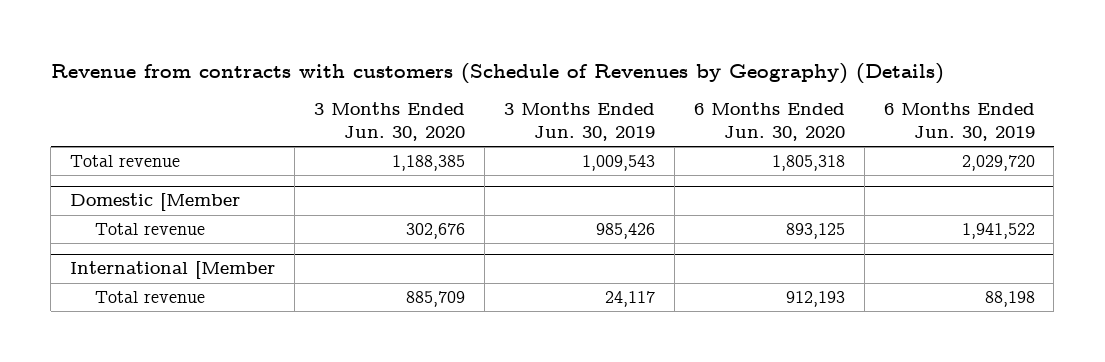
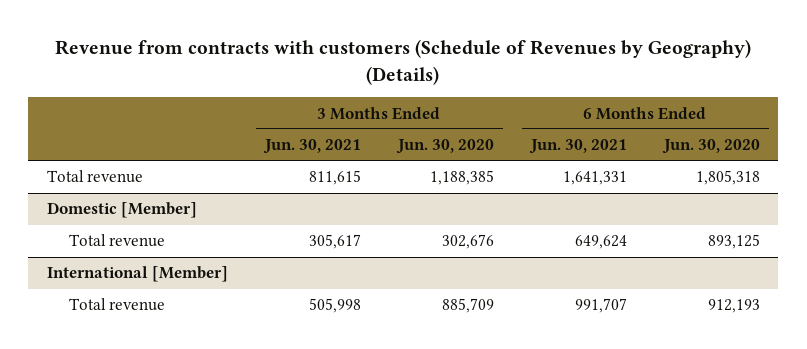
- | 3 Months Ended Jun. 30, 2020 | 3 Months Ended Jun. 30, 2019 | 6 Months Ended Jun. 30, 2020 | 6 Months Ended Jun. 30, 2019
+ | 3 Months Ended Jun. 30, 2021 | 3 Months Ended Jun. 30, 2020 | 6 Months Ended Jun. 30, 2021 | 6 Months Ended Jun. 30, 2020
- Domestic [Member
+ Domestic [Member]
- International [Member
+ International [Member]

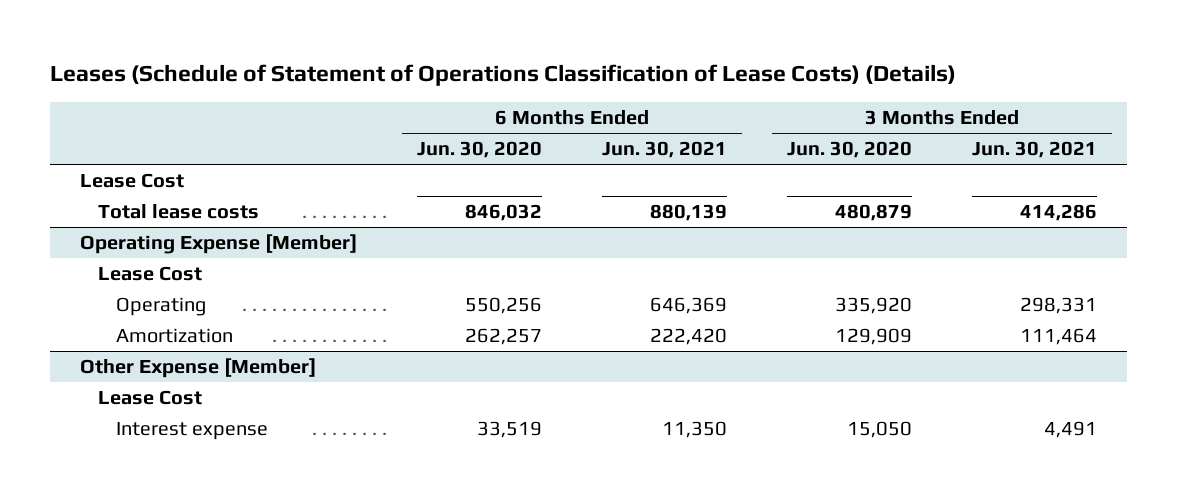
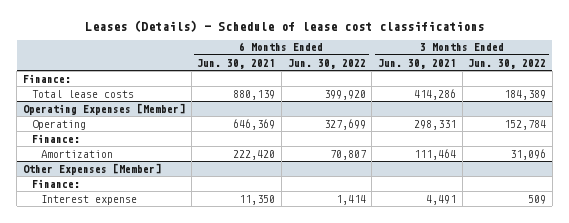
- Leases (Schedule of Statement of Operations Classification of Lease Costs) (Details)
+ Leases (Details) - Schedule of lease cost classifications
- | 6 Months Ended Jun. 30, 2020 | 6 Months Ended Jun. 30, 2021 | 3 Months Ended Jun. 30, 2020 | 3 Months Ended Jun. 30, 2021
+ | 6 Months Ended Jun. 30, 2021 | 6 Months Ended Jun. 30, 2022 | 3 Months Ended Jun. 30, 2021 | 3 Months Ended Jun. 30, 2022
- Lease Cost
+ Finance:
- Operating Expense [Member]
- Lease Cost
+ Operating Expenses [Member]
+ Finance:
- Other Expense [Member]
- Lease Cost
+ Other Expenses [Member]
+ Finance:

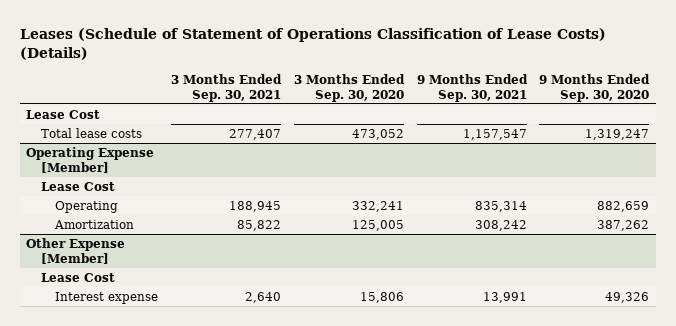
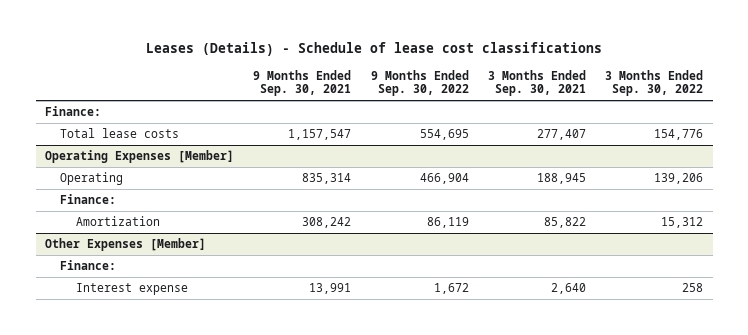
- Leases (Schedule of Statement of Operations Classification of Lease Costs) (Details)
+ Leases (Details) - Schedule of lease cost classifications
- | 3 Months Ended Sep. 30, 2021 | 3 Months Ended Sep. 30, 2020 | 9 Months Ended Sep. 30, 2021 | 9 Months Ended Sep. 30, 2020
+ | 9 Months Ended Sep. 30, 2021 | 9 Months Ended Sep. 30, 2022 | 3 Months Ended Sep. 30, 2021 | 3 Months Ended Sep. 30, 2022
- Lease Cost
+ Finance:
- Operating Expense [Member]
- Lease Cost
+ Operating Expenses [Member]
+ Finance:
- Other Expense [Member]
- Lease Cost
+ Other Expenses [Member]
+ Finance:

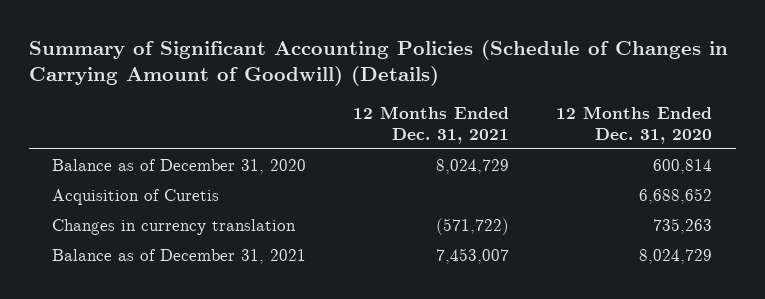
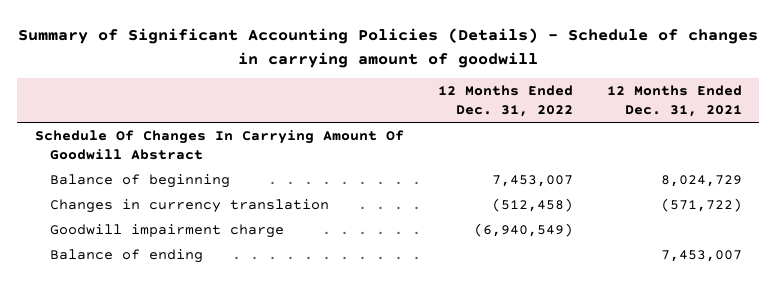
- Summary of Significant Accounting Policies (Schedule of Changes in Carrying Amount of Goodwill) (Details)
+ Summary of Significant Accounting Policies (Details) - Schedule of changes in carrying amount of goodwill
- | 12 Months Ended Dec. 31, 2021 | 12 Months Ended Dec. 31, 2020
+ | 12 Months Ended Dec. 31, 2022 | 12 Months Ended Dec. 31, 2021
- Balance as of December 31, 2020 | 8,024,729 | 600,814
- Acquisition of Curetis | | 6,688,652
+ Schedule Of Changes In Carrying Amount Of Goodwill Abstract
+ Balance of beginning | 7,453,007 | 8,024,729
- Balance as of December 31, 2021 | 7,453,007 | 8,024,729
+ Goodwill impairment charge | (6,940,549) |
+ Balance of ending | | 7,453,007

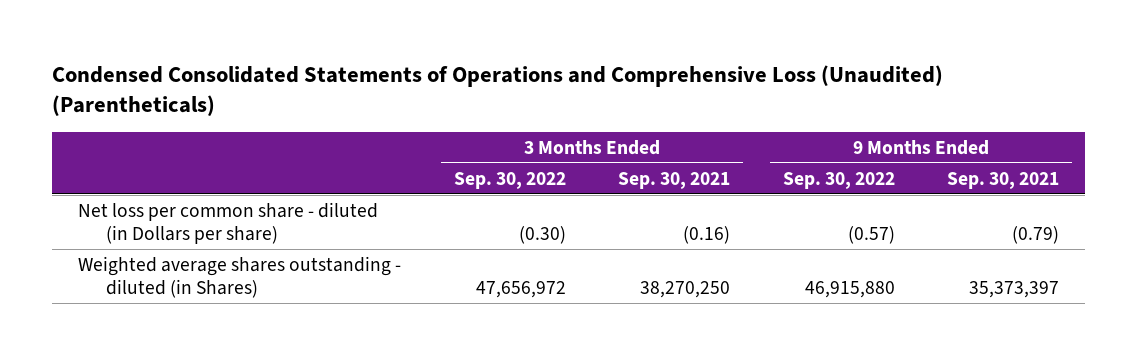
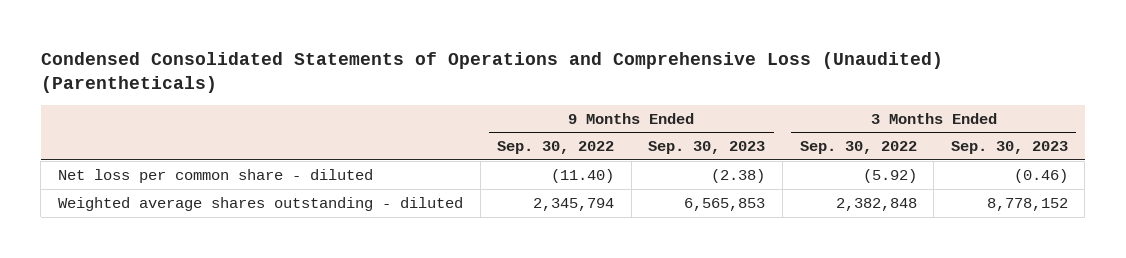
- | 3 Months Ended Sep. 30, 2022 | 3 Months Ended Sep. 30, 2021 | 9 Months Ended Sep. 30, 2022 | 9 Months Ended Sep. 30, 2021
+ | 9 Months Ended Sep. 30, 2022 | 9 Months Ended Sep. 30, 2023 | 3 Months Ended Sep. 30, 2022 | 3 Months Ended Sep. 30, 2023
- Net loss per common share - diluted (in Dollars per share) | (0.30) | (0.16) | (0.57) | (0.79)
- Weighted average shares outstanding - diluted (in Shares) | 47,656,972 | 38,270,250 | 46,915,880 | 35,373,397
+ Net loss per common share - diluted | (11.40) | (2.38) | (5.92) | (0.46)
+ Weighted average shares outstanding - diluted | 2,345,794 | 6,565,853 | 2,382,848 | 8,778,152

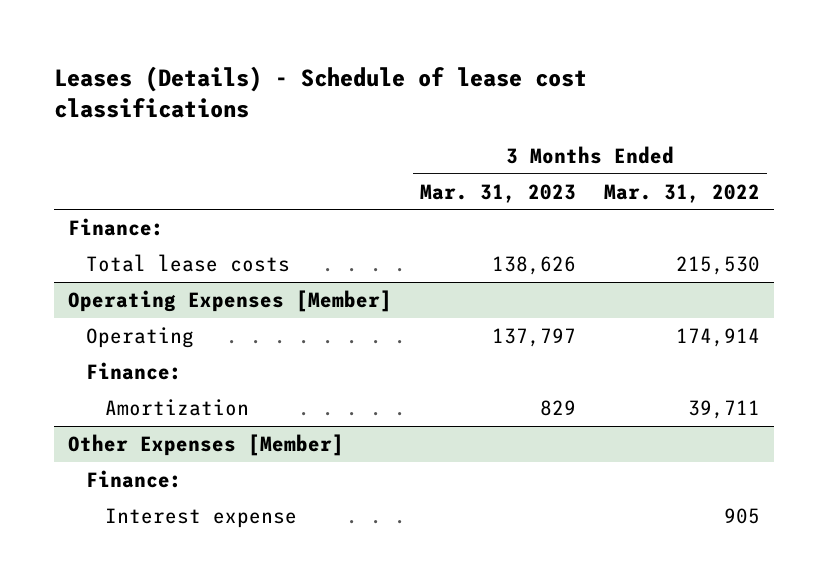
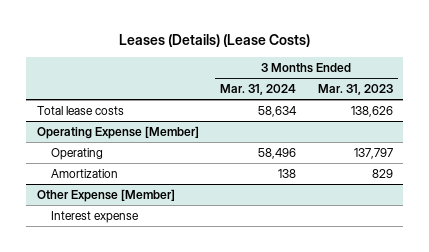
- Leases (Details) - Schedule of lease cost classifications
+ Leases (Details) (Lease Costs)
- | 3 Months Ended Mar. 31, 2023 | 3 Months Ended Mar. 31, 2022
+ | 3 Months Ended Mar. 31, 2024 | 3 Months Ended Mar. 31, 2023
- Finance:
- Operating Expenses [Member]
+ Operating Expense [Member]
- Finance:
- Other Expenses [Member]
- Finance:
+ Other Expense [Member]

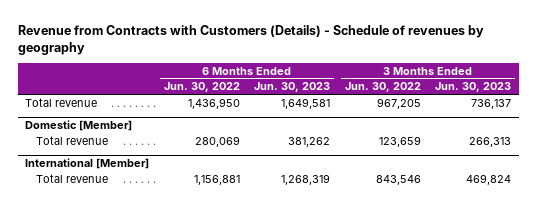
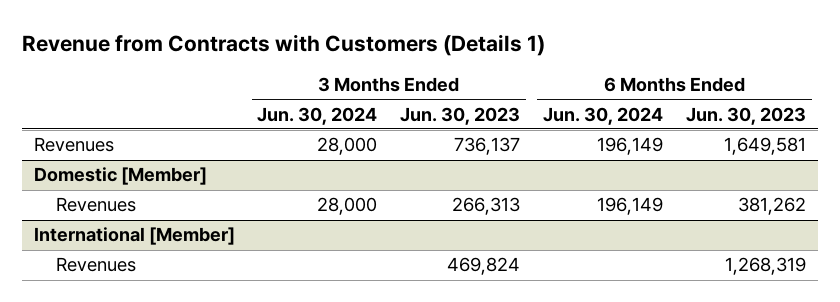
- Revenue from Contracts with Customers (Details) - Schedule of revenues by geography
+ Revenue from Contracts with Customers (Details 1)
- | 6 Months Ended Jun. 30, 2022 | 6 Months Ended Jun. 30, 2023 | 3 Months Ended Jun. 30, 2022 | 3 Months Ended Jun. 30, 2023
+ | 3 Months Ended Jun. 30, 2024 | 3 Months Ended Jun. 30, 2023 | 6 Months Ended Jun. 30, 2024 | 6 Months Ended Jun. 30, 2023
- Total revenue | 1,436,950 | 1,649,581 | 967,205 | 736,137
+ Revenues | 28,000 | 736,137 | 196,149 | 1,649,581
@ Domestic [Member]
- Total revenue | 280,069 | 381,262 | 123,659 | 266,313
+ Revenues | 28,000 | 266,313 | 196,149 | 381,262
@ International [Member]
- Total revenue | 1,156,881 | 1,268,319 | 843,546 | 469,824
+ Revenues | | 469,824 | | 1,268,319

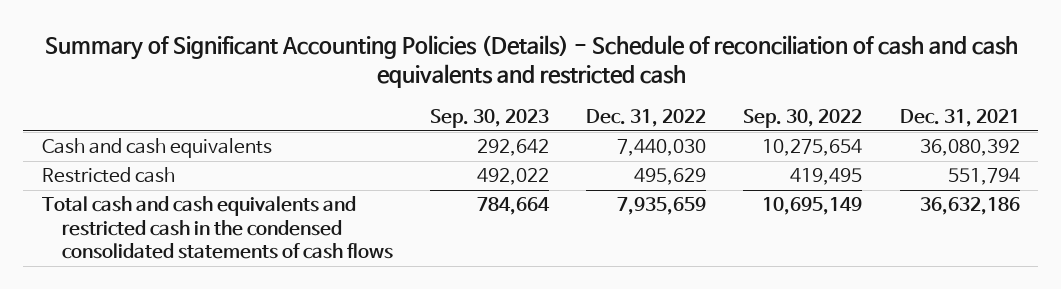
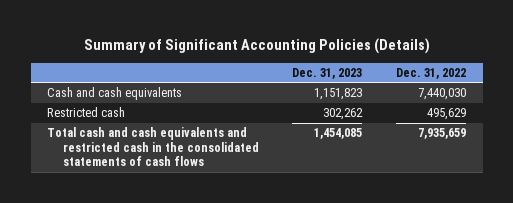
- Summary of Significant Accounting Policies (Details) - Schedule of reconciliation of cash and cash equivalents and restricted cash
+ Summary of Significant Accounting Policies (Details)
- | Sep. 30, 2023 | Dec. 31, 2022 | Sep. 30, 2022 | Dec. 31, 2021
+ | Dec. 31, 2023 | Dec. 31, 2022
- Total cash and cash equivalents and restricted cash in the condensed consolidated statements of cash flows | 784,664 | 7,935,659 | 10,695,149 | 36,632,186
+ Total cash and cash equivalents and restricted cash in the consolidated statements of cash flows | 1,454,085 | 7,935,659

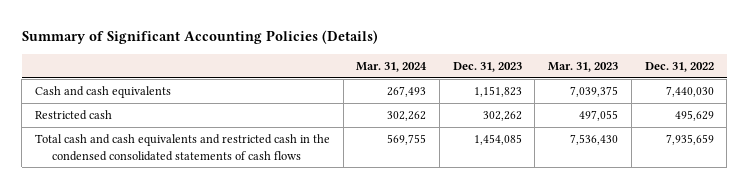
- | Dec. 31, 2023 | Dec. 31, 2022
+ | Mar. 31, 2024 | Dec. 31, 2023 | Mar. 31, 2023 | Dec. 31, 2022
- Total cash and cash equivalents and restricted cash in the consolidated statements of cash flows | 1,454,085 | 7,935,659
+ Total cash and cash equivalents and restricted cash in the condensed consolidated statements of cash flows | 569,755 | 1,454,085 | 7,536,430 | 7,935,659

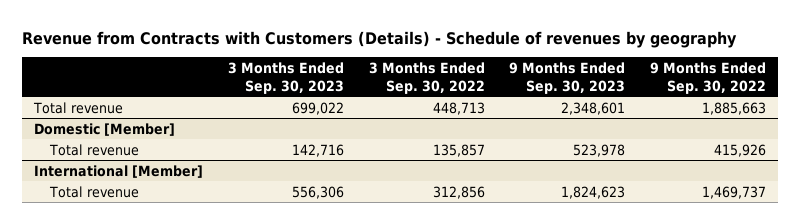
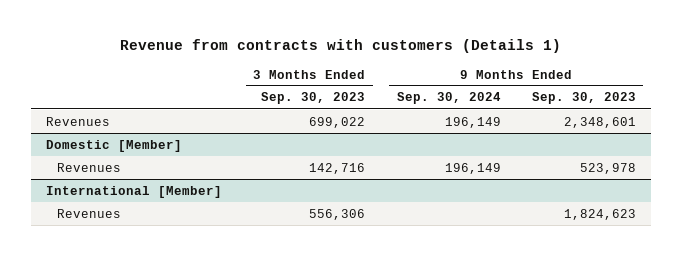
- Revenue from Contracts with Customers (Details) - Schedule of revenues by geography
+ Revenue from contracts with customers (Details 1)
- | 3 Months Ended Sep. 30, 2023 | 3 Months Ended Sep. 30, 2022 | 9 Months Ended Sep. 30, 2023 | 9 Months Ended Sep. 30, 2022
+ | 3 Months Ended Sep. 30, 2023 | 9 Months Ended Sep. 30, 2024 | 9 Months Ended Sep. 30, 2023
- Total revenue | 699,022 | 448,713 | 2,348,601 | 1,885,663
+ Revenues | 699,022 | 196,149 | 2,348,601
@ Domestic [Member]
- Total revenue | 142,716 | 135,857 | 523,978 | 415,926
+ Revenues | 142,716 | 196,149 | 523,978
@ International [Member]
- Total revenue | 556,306 | 312,856 | 1,824,623 | 1,469,737
+ Revenues | 556,306 | | 1,824,623

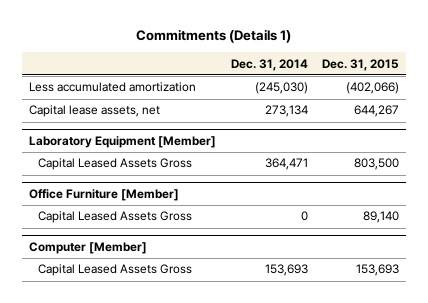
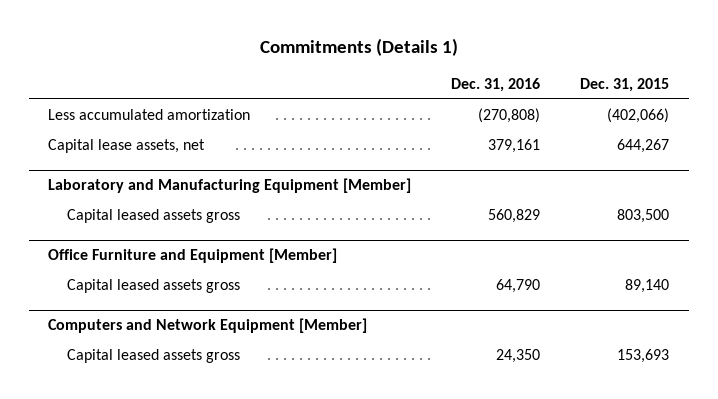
- | Dec. 31, 2014 | Dec. 31, 2015
+ | Dec. 31, 2016 | Dec. 31, 2015
- Laboratory Equipment [Member]
- Capital Leased Assets Gross | 364,471 | 803,500
- Office Furniture [Member]
- Capital Leased Assets Gross | 0 | 89,140
- Computer [Member]
- Capital Leased Assets Gross | 153,693 | 153,693
+ Laboratory and Manufacturing Equipment [Member]
+ Capital leased assets gross | 560,829 | 803,500
+ Office Furniture and Equipment [Member]
+ Capital leased assets gross | 64,790 | 89,140
+ Computers and Network Equipment [Member]
+ Capital leased assets gross | 24,350 | 153,693

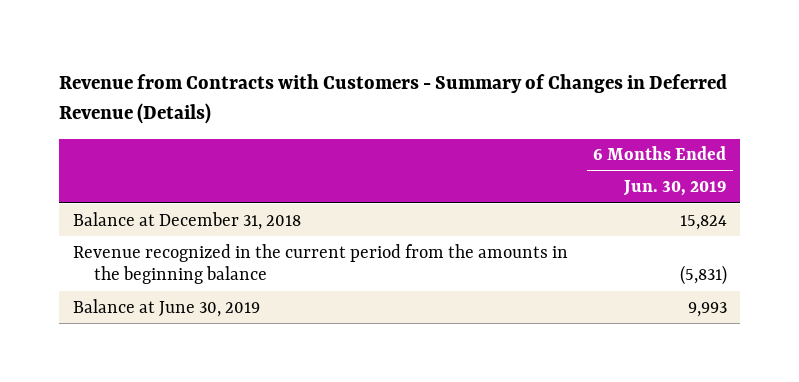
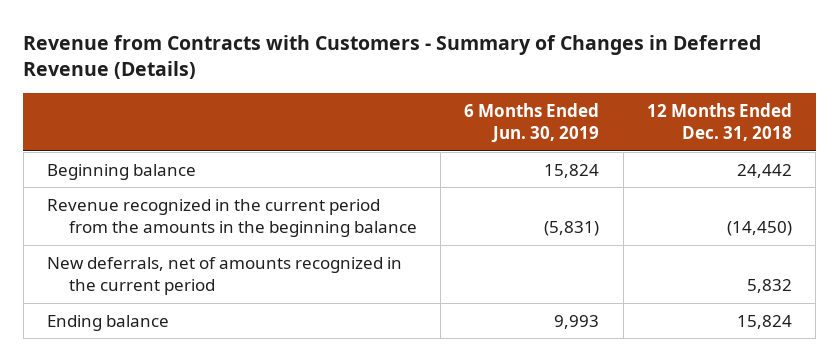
- | 6 Months Ended Jun. 30, 2019
+ | 6 Months Ended Jun. 30, 2019 | 12 Months Ended Dec. 31, 2018
- Balance at December 31, 2018 | 15,824
+ Beginning balance | 15,824 | 24,442
- Balance at June 30, 2019 | 9,993
+ New deferrals, net of amounts recognized in the current period | | 5,832
+ Ending balance | 9,993 | 15,824

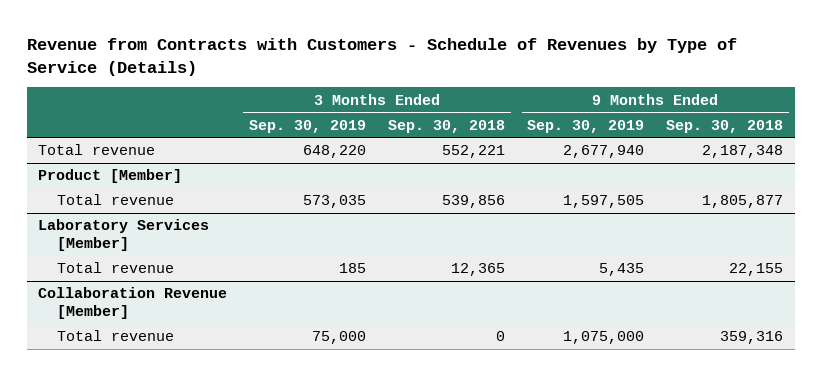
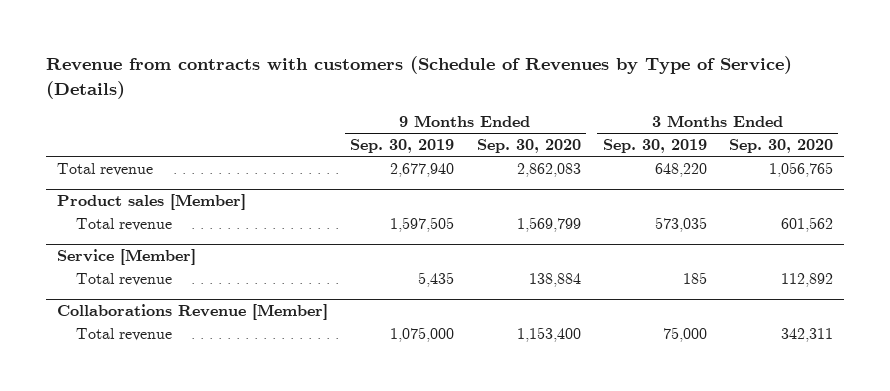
- Revenue from Contracts with Customers - Schedule of Revenues by Type of Service (Details)
+ Revenue from contracts with customers (Schedule of Revenues by Type of Service) (Details)
- | 3 Months Ended Sep. 30, 2019 | 3 Months Ended Sep. 30, 2018 | 9 Months Ended Sep. 30, 2019 | 9 Months Ended Sep. 30, 2018
+ | 9 Months Ended Sep. 30, 2019 | 9 Months Ended Sep. 30, 2020 | 3 Months Ended Sep. 30, 2019 | 3 Months Ended Sep. 30, 2020
- Product [Member]
+ Product sales [Member]
- Laboratory Services [Member]
+ Service [Member]
- Collaboration Revenue [Member]
+ Collaborations Revenue [Member]

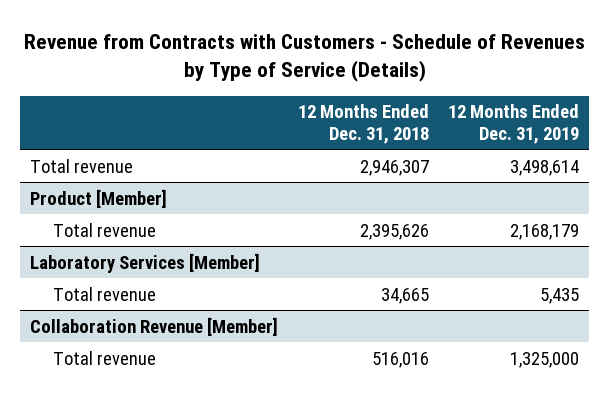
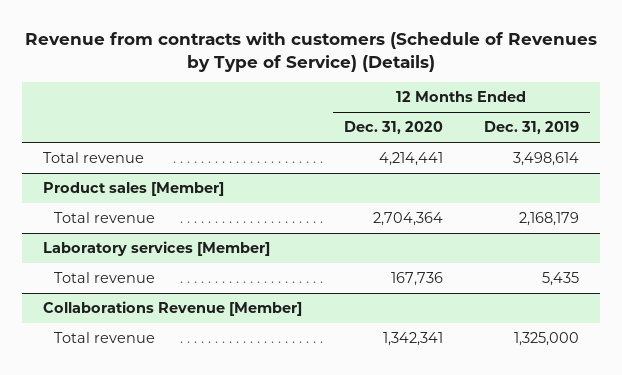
- Revenue from Contracts with Customers - Schedule of Revenues by Type of Service (Details)
+ Revenue from contracts with customers (Schedule of Revenues by Type of Service) (Details)
- | 12 Months Ended Dec. 31, 2018 | 12 Months Ended Dec. 31, 2019
+ | 12 Months Ended Dec. 31, 2020 | 12 Months Ended Dec. 31, 2019
- Product [Member]
+ Product sales [Member]
- Laboratory Services [Member]
+ Laboratory services [Member]
- Collaboration Revenue [Member]
+ Collaborations Revenue [Member]

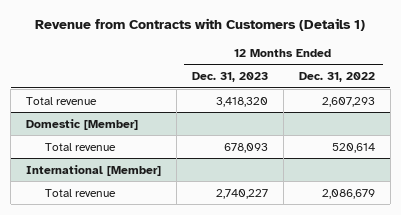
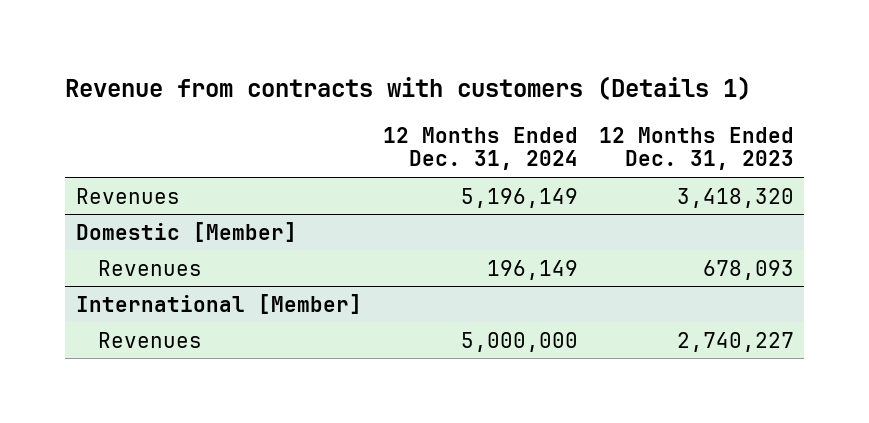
- Revenue from Contracts with Customers (Details 1)
+ Revenue from contracts with customers (Details 1)
- | 12 Months Ended Dec. 31, 2023 | 12 Months Ended Dec. 31, 2022
+ | 12 Months Ended Dec. 31, 2024 | 12 Months Ended Dec. 31, 2023
- Total revenue | 3,418,320 | 2,607,293
+ Revenues | 5,196,149 | 3,418,320
@ Domestic [Member]
- Total revenue | 678,093 | 520,614
+ Revenues | 196,149 | 678,093
@ International [Member]
- Total revenue | 2,740,227 | 2,086,679
+ Revenues | 5,000,000 | 2,740,227

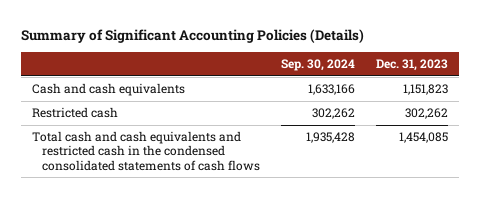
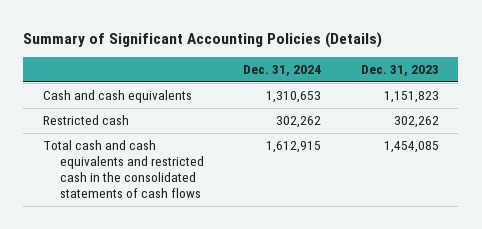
- | Sep. 30, 2024 | Dec. 31, 2023
+ | Dec. 31, 2024 | Dec. 31, 2023
- Total cash and cash equivalents and restricted cash in the condensed consolidated statements of cash flows | 1,935,428 | 1,454,085
+ Total cash and cash equivalents and restricted cash in the consolidated statements of cash flows | 1,612,915 | 1,454,085

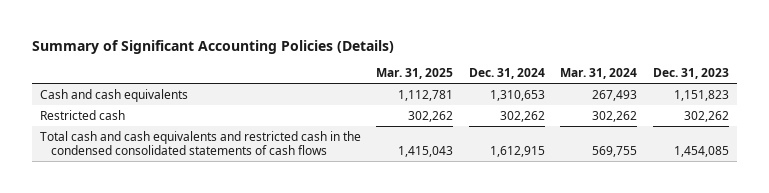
- | Dec. 31, 2024 | Dec. 31, 2023
+ | Mar. 31, 2025 | Dec. 31, 2024 | Mar. 31, 2024 | Dec. 31, 2023
- Total cash and cash equivalents and restricted cash in the consolidated statements of cash flows | 1,612,915 | 1,454,085
+ Total cash and cash equivalents and restricted cash in the condensed consolidated statements of cash flows | 1,415,043 | 1,612,915 | 569,755 | 1,454,085

